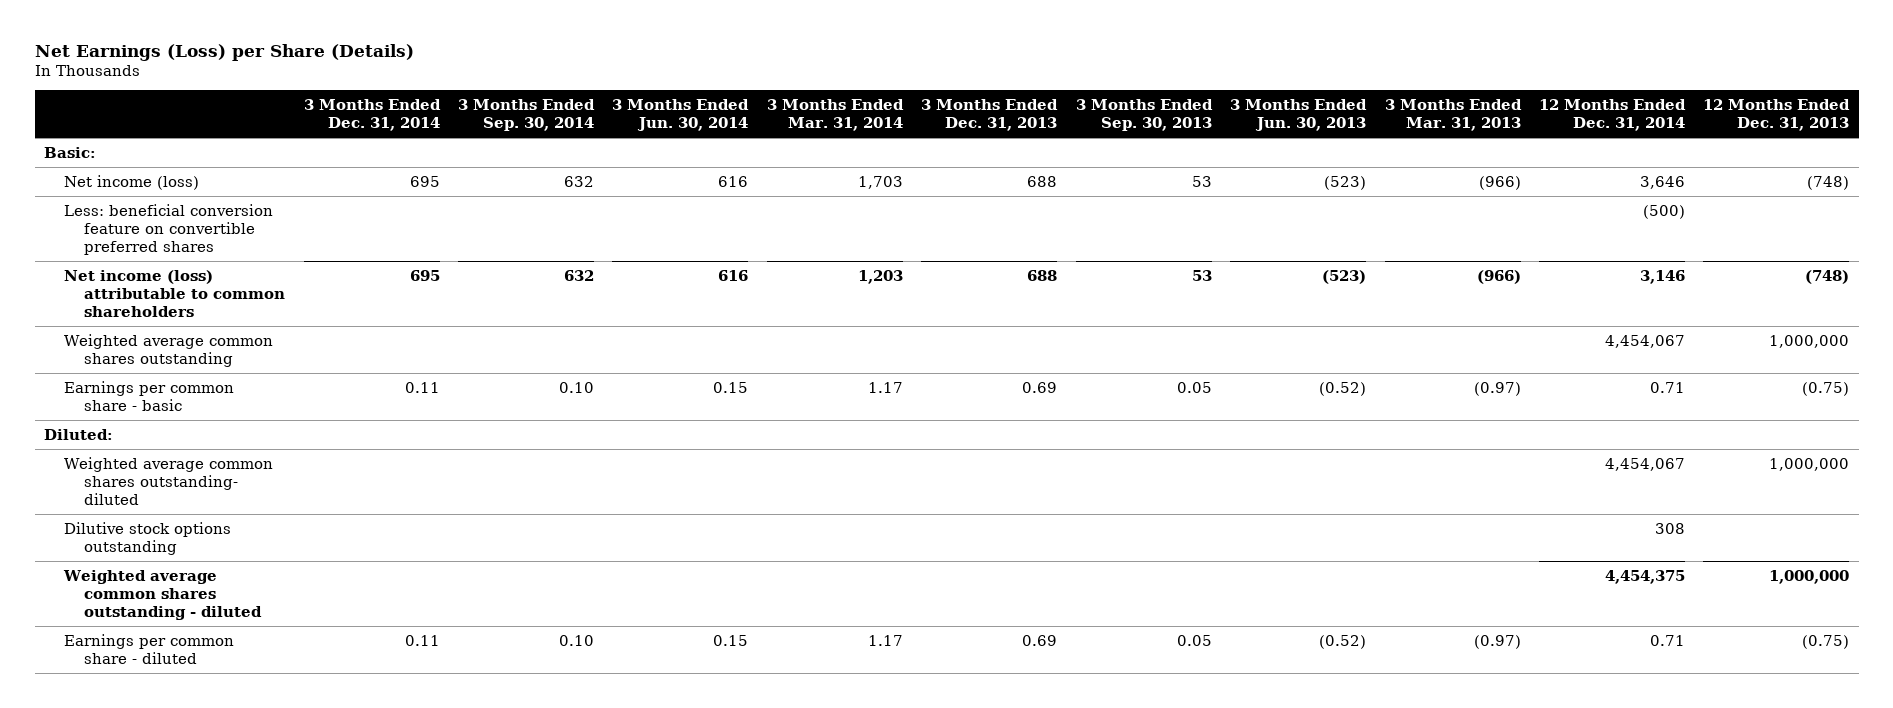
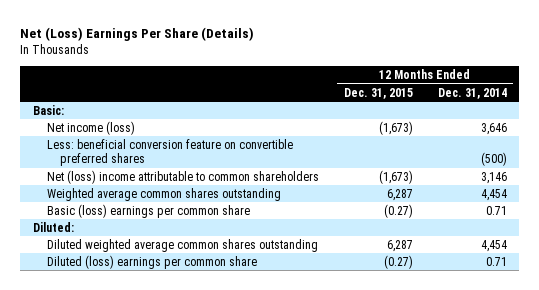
- Net Earnings (Loss) per Share (Details)
+ Net (Loss) Earnings Per Share (Details)
- | 3 Months Ended Dec. 31, 2014 | 3 Months Ended Sep. 30, 2014 | 3 Months Ended Jun. 30, 2014 | 3 Months Ended Mar. 31, 2014 | 3 Months Ended Dec. 31, 2013 | 3 Months Ended Sep. 30, 2013 | 3 Months Ended Jun. 30, 2013 | 3 Months Ended Mar. 31, 2013 | 12 Months Ended Dec. 31, 2014 | 12 Months Ended Dec. 31, 2013
+ | 12 Months Ended Dec. 31, 2015 | 12 Months Ended Dec. 31, 2014
- Net income (loss) attributable to common shareholders | 695 | 632 | 616 | 1,203 | 688 | 53 | (523) | (966) | 3,146 | (748)
- Weighted average common shares outstanding | | | | | | | | | 4,454,067 | 1,000,000
- Earnings per common share - basic | 0.11 | 0.10 | 0.15 | 1.17 | 0.69 | 0.05 | (0.52) | (0.97) | 0.71 | (0.75)
+ Net (loss) income attributable to common shareholders | (1,673) | 3,146
+ Weighted average common shares outstanding | 6,287 | 4,454
+ Basic (loss) earnings per common share | (0.27) | 0.71
- Weighted average common shares outstanding- diluted | | | | | | | | | 4,454,067 | 1,000,000
- Dilutive stock options outstanding | | | | | | | | | 308 |
- Weighted average common shares outstanding - diluted | | | | | | | | | 4,454,375 | 1,000,000
- Earnings per common share - diluted | 0.11 | 0.10 | 0.15 | 1.17 | 0.69 | 0.05 | (0.52) | (0.97) | 0.71 | (0.75)
+ Diluted weighted average common shares outstanding | 6,287 | 4,454
+ Diluted (loss) earnings per common share | (0.27) | 0.71

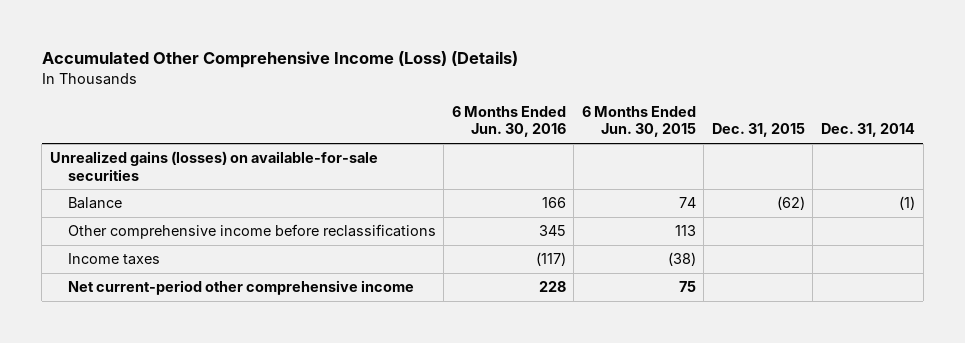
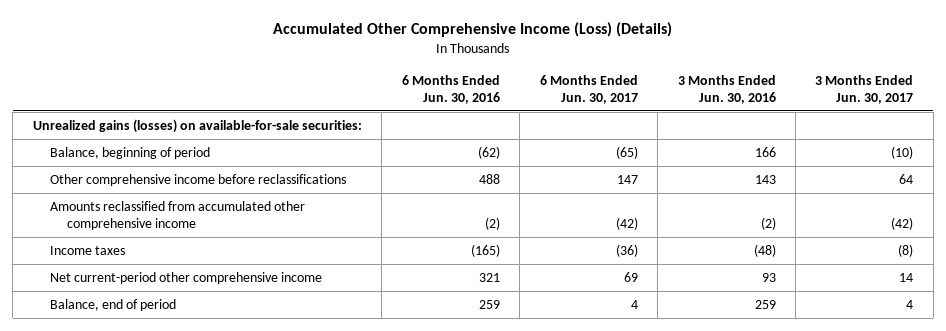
- | 6 Months Ended Jun. 30, 2016 | 6 Months Ended Jun. 30, 2015 | Dec. 31, 2015 | Dec. 31, 2014
+ | 6 Months Ended Jun. 30, 2016 | 6 Months Ended Jun. 30, 2017 | 3 Months Ended Jun. 30, 2016 | 3 Months Ended Jun. 30, 2017
- Unrealized gains (losses) on available-for-sale securities
- Balance | 166 | 74 | (62) | (1)
- Other comprehensive income before reclassifications | 345 | 113 | |
- Income taxes | (117) | (38) | |
- Net current-period other comprehensive income | 228 | 75 | |
+ Unrealized gains (losses) on available-for-sale securities:
+ Balance, beginning of period | (62) | (65) | 166 | (10)
+ Other comprehensive income before reclassifications | 488 | 147 | 143 | 64
+ Amounts reclassified from accumulated other comprehensive income | (2) | (42) | (2) | (42)
+ Income taxes | (165) | (36) | (48) | (8)
+ Net current-period other comprehensive income | 321 | 69 | 93 | 14
+ Balance, end of period | 259 | 4 | 259 | 4

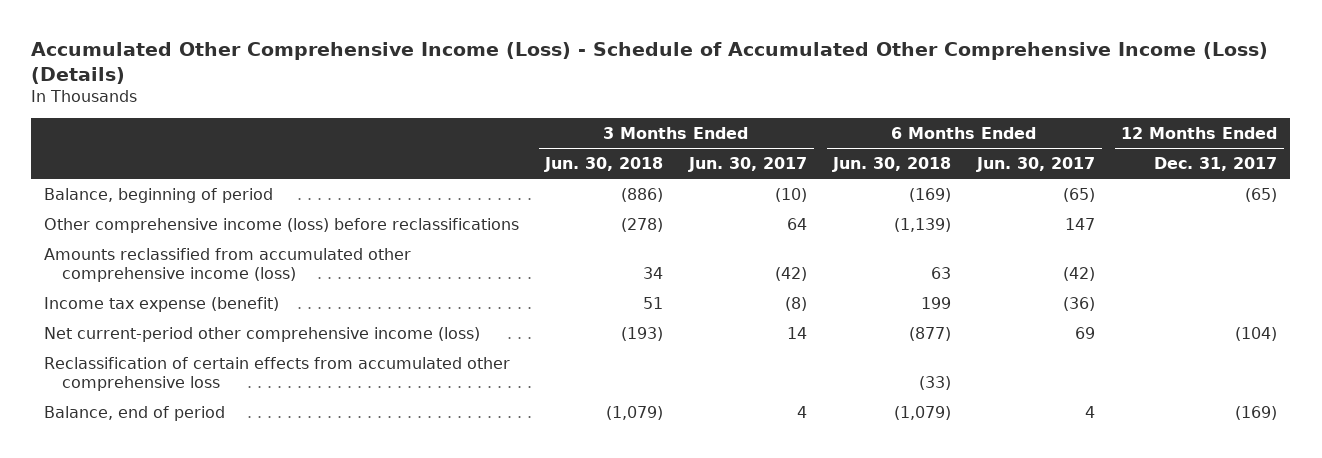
- Accumulated Other Comprehensive Income (Loss) (Details)
+ Accumulated Other Comprehensive Income (Loss) - Schedule of Accumulated Other Comprehensive Income (Loss) (Details)
- | 6 Months Ended Jun. 30, 2016 | 6 Months Ended Jun. 30, 2017 | 3 Months Ended Jun. 30, 2016 | 3 Months Ended Jun. 30, 2017
+ | 3 Months Ended Jun. 30, 2018 | 3 Months Ended Jun. 30, 2017 | 6 Months Ended Jun. 30, 2018 | 6 Months Ended Jun. 30, 2017 | 12 Months Ended Dec. 31, 2017
- Unrealized gains (losses) on available-for-sale securities:
- Other comprehensive income before reclassifications | 488 | 147 | 143 | 64
- Amounts reclassified from accumulated other comprehensive income | (2) | (42) | (2) | (42)
- Income taxes | (165) | (36) | (48) | (8)
- Net current-period other comprehensive income | 321 | 69 | 93 | 14
+ Other comprehensive income (loss) before reclassifications | (278) | 64 | (1,139) | 147 |
+ Amounts reclassified from accumulated other comprehensive income (loss) | 34 | (42) | 63 | (42) |
+ Income tax expense (benefit) | 51 | (8) | 199 | (36) |
+ Net current-period other comprehensive income (loss) | (193) | 14 | (877) | 69 | (104)
+ Reclassification of certain effects from accumulated other comprehensive loss | | | (33) | |

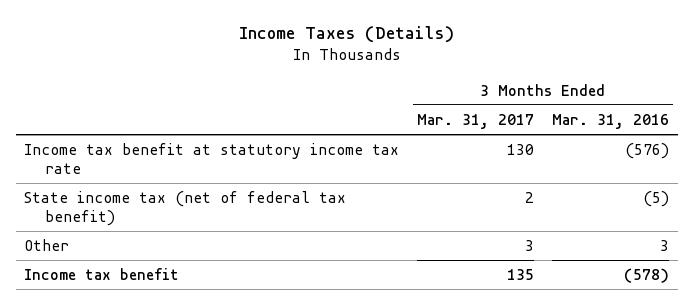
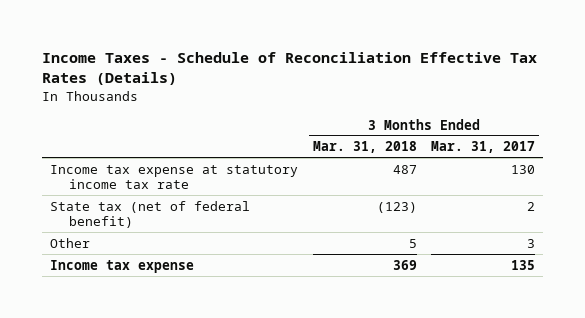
- Income Taxes (Details)
+ Income Taxes - Schedule of Reconciliation Effective Tax Rates (Details)
- | 3 Months Ended Mar. 31, 2017 | 3 Months Ended Mar. 31, 2016
+ | 3 Months Ended Mar. 31, 2018 | 3 Months Ended Mar. 31, 2017
- Income tax benefit at statutory income tax rate | 130 | (576)
- State income tax (net of federal tax benefit) | 2 | (5)
+ Income tax expense at statutory income tax rate | 487 | 130
+ State tax (net of federal benefit) | (123) | 2
- Income tax benefit | 135 | (578)
+ Income tax expense | 369 | 135

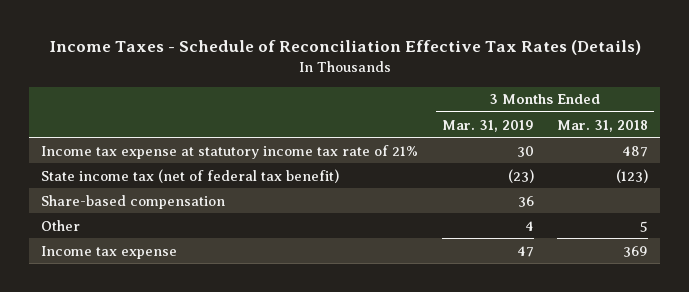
- | 3 Months Ended Mar. 31, 2018 | 3 Months Ended Mar. 31, 2017
+ | 3 Months Ended Mar. 31, 2019 | 3 Months Ended Mar. 31, 2018
- Income tax expense at statutory income tax rate | 487 | 130
- State tax (net of federal benefit) | (123) | 2
+ Income tax expense at statutory income tax rate of 21% | 30 | 487
+ State income tax (net of federal tax benefit) | (23) | (123)
+ Share-based compensation | 36 |

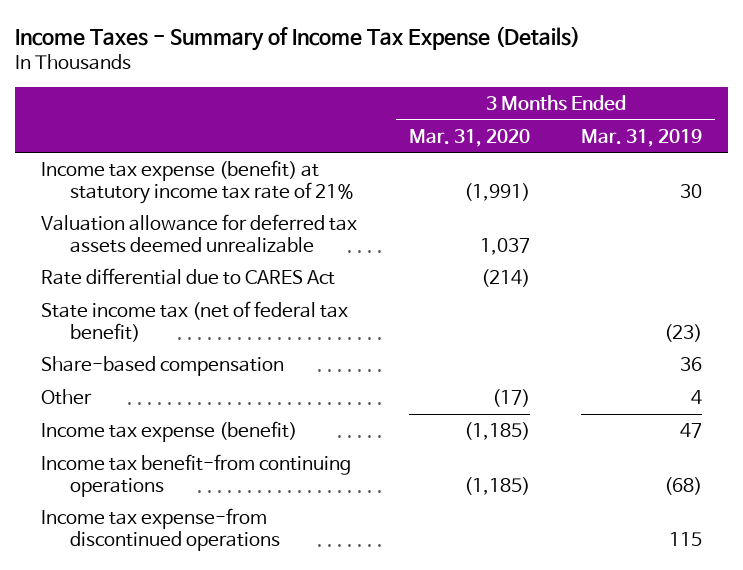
- Income Taxes - Schedule of Reconciliation Effective Tax Rates (Details)
+ Income Taxes - Summary of Income Tax Expense (Details)
- | 3 Months Ended Mar. 31, 2019 | 3 Months Ended Mar. 31, 2018
+ | 3 Months Ended Mar. 31, 2020 | 3 Months Ended Mar. 31, 2019
- Income tax expense at statutory income tax rate of 21% | 30 | 487
+ Income tax expense (benefit) at statutory income tax rate of 21% | (1,991) | 30
+ Valuation allowance for deferred tax assets deemed unrealizable | 1,037 |
+ Rate differential due to CARES Act | (214) |
- Income tax expense | 47 | 369
+ Income tax expense (benefit) | (1,185) | 47
+ Income tax benefit-from continuing operations | (1,185) | (68)
+ Income tax expense-from discontinued operations | | 115

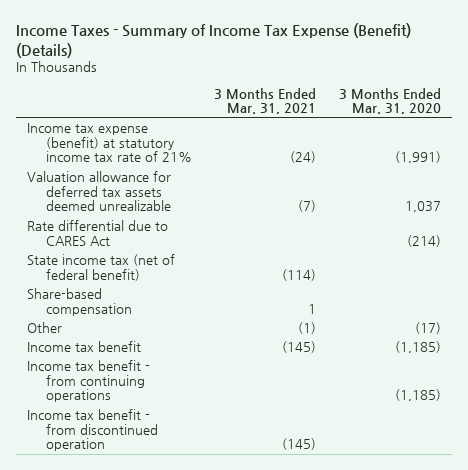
- Income Taxes - Summary of Income Tax Expense (Details)
+ Income Taxes - Summary of Income Tax Expense (Benefit) (Details)
- | 3 Months Ended Mar. 31, 2020 | 3 Months Ended Mar. 31, 2019
+ | 3 Months Ended Mar. 31, 2021 | 3 Months Ended Mar. 31, 2020
- State income tax (net of federal tax benefit) | | (23)
+ State income tax (net of federal benefit) | (114) |
- Income tax expense (benefit) | (1,185) | 47
- Income tax benefit-from continuing operations | (1,185) | (68)
- Income tax expense-from discontinued operations | | 115
+ Income tax benefit | (145) | (1,185)
+ Income tax benefit - from continuing operations | | (1,185)
+ Income tax benefit - from discontinued operation | (145) |

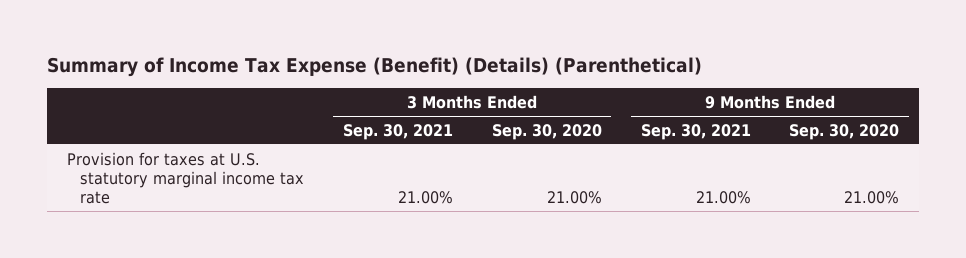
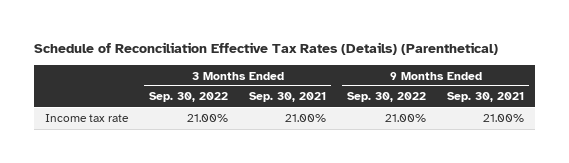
- Summary of Income Tax Expense (Benefit) (Details) (Parenthetical)
+ Schedule of Reconciliation Effective Tax Rates (Details) (Parenthetical)
- | 3 Months Ended Sep. 30, 2021 | 3 Months Ended Sep. 30, 2020 | 9 Months Ended Sep. 30, 2021 | 9 Months Ended Sep. 30, 2020
+ | 3 Months Ended Sep. 30, 2022 | 3 Months Ended Sep. 30, 2021 | 9 Months Ended Sep. 30, 2022 | 9 Months Ended Sep. 30, 2021
- Provision for taxes at U.S. statutory marginal income tax rate | 21.00% | 21.00% | 21.00% | 21.00%
+ Income tax rate | 21.00% | 21.00% | 21.00% | 21.00%

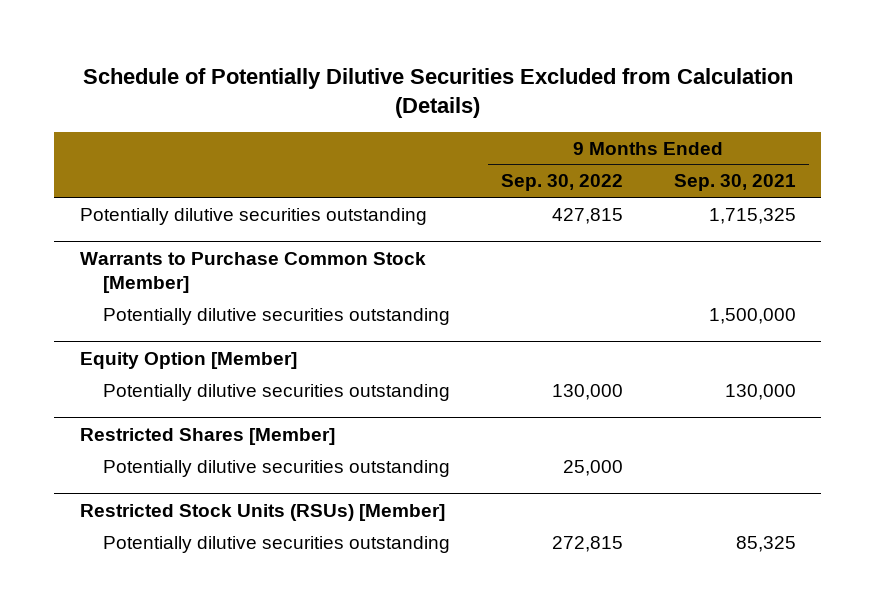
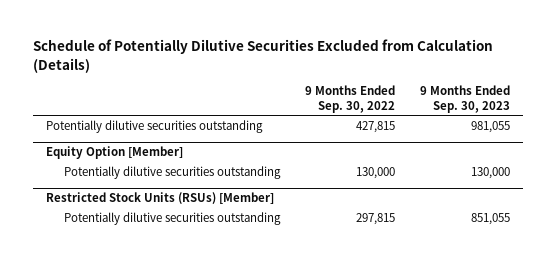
- | 9 Months Ended Sep. 30, 2022 | 9 Months Ended Sep. 30, 2021
+ | 9 Months Ended Sep. 30, 2022 | 9 Months Ended Sep. 30, 2023
- Warrants to Purchase Common Stock [Member]
- Potentially dilutive securities outstanding | | 1,500,000
- Restricted Shares [Member]
- Potentially dilutive securities outstanding | 25,000 |
@ Restricted Stock Units (RSUs) [Member]
- Potentially dilutive securities outstanding | 272,815 | 85,325
+ Potentially dilutive securities outstanding | 297,815 | 851,055

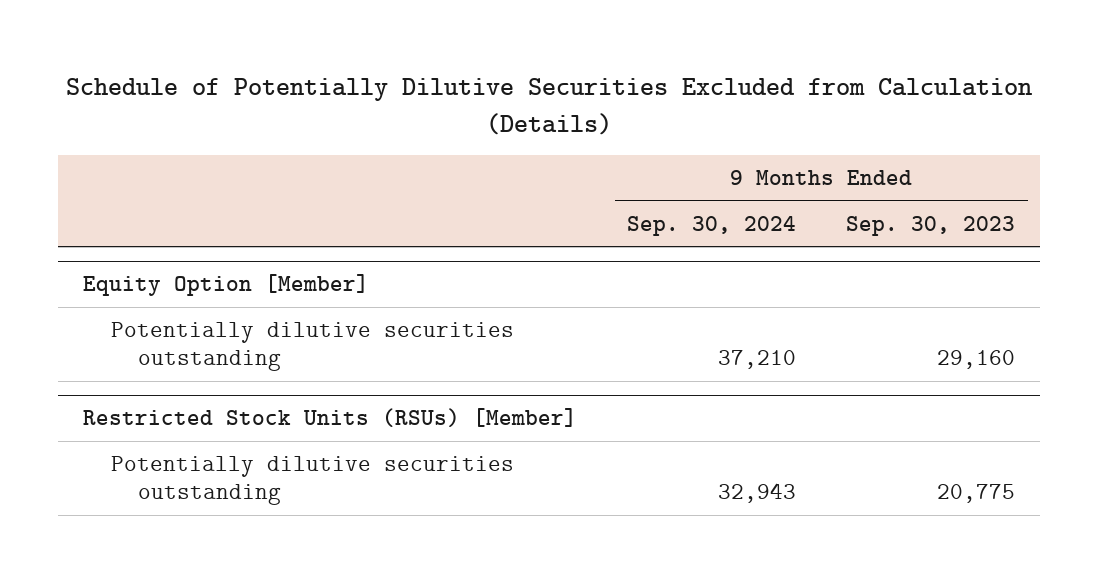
- | 9 Months Ended Sep. 30, 2022 | 9 Months Ended Sep. 30, 2023
+ | 9 Months Ended Sep. 30, 2024 | 9 Months Ended Sep. 30, 2023
- Potentially dilutive securities outstanding | 427,815 | 981,055
@ Equity Option [Member]
- Potentially dilutive securities outstanding | 130,000 | 130,000
+ Potentially dilutive securities outstanding | 37,210 | 29,160
@ Restricted Stock Units (RSUs) [Member]
- Potentially dilutive securities outstanding | 297,815 | 851,055
+ Potentially dilutive securities outstanding | 32,943 | 20,775

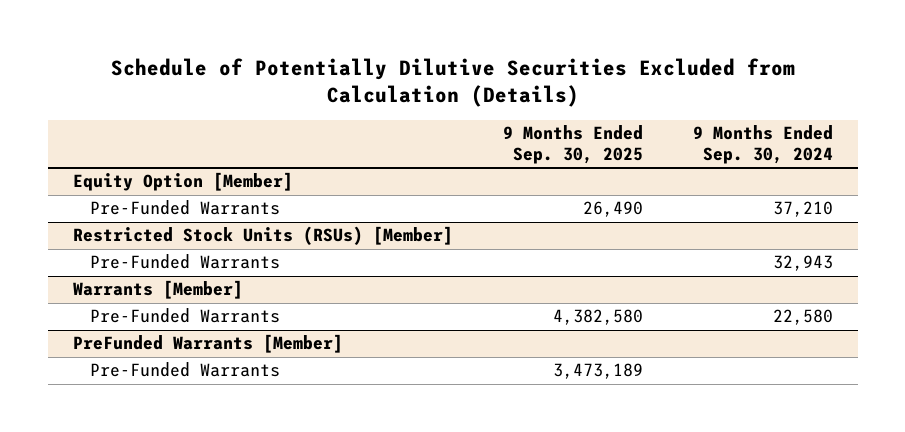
- | 9 Months Ended Sep. 30, 2024 | 9 Months Ended Sep. 30, 2023
+ | 9 Months Ended Sep. 30, 2025 | 9 Months Ended Sep. 30, 2024
@ Equity Option [Member]
- Potentially dilutive securities outstanding | 37,210 | 29,160
+ Pre-Funded Warrants | 26,490 | 37,210
@ Restricted Stock Units (RSUs) [Member]
- Potentially dilutive securities outstanding | 32,943 | 20,775
+ Pre-Funded Warrants | | 32,943
+ Warrants [Member]
+ Pre-Funded Warrants | 4,382,580 | 22,580
+ PreFunded Warrants [Member]
+ Pre-Funded Warrants | 3,473,189 |

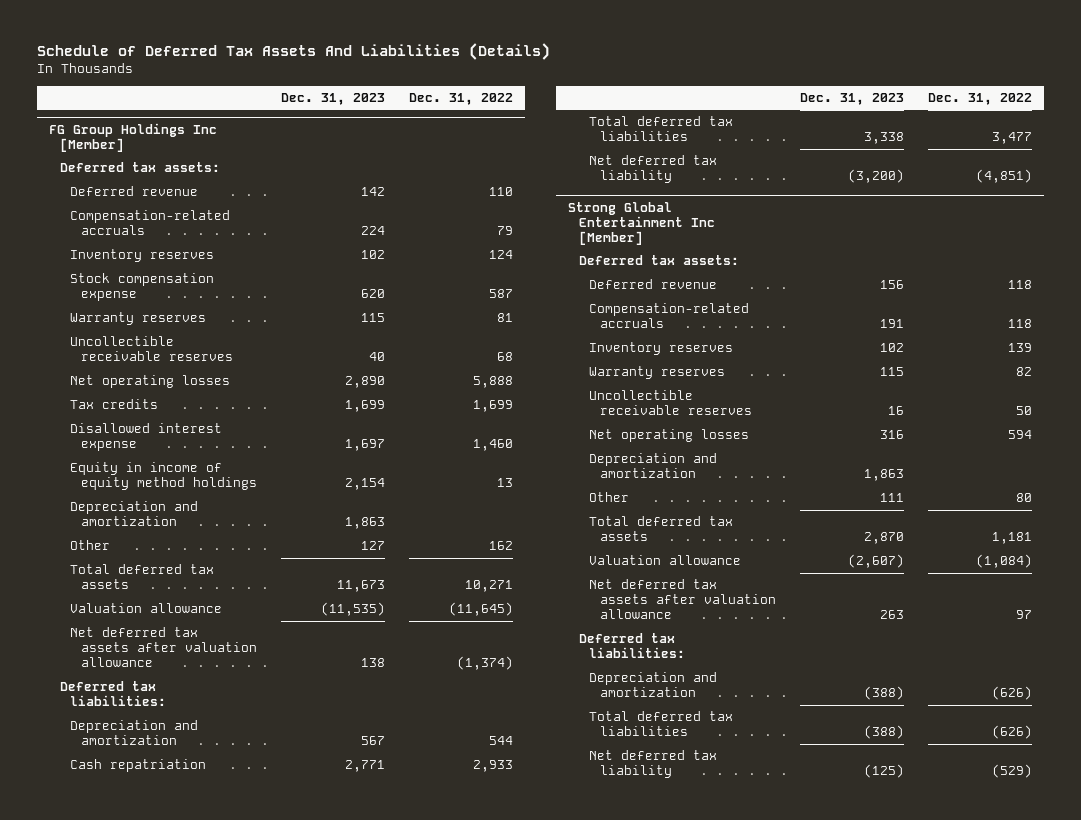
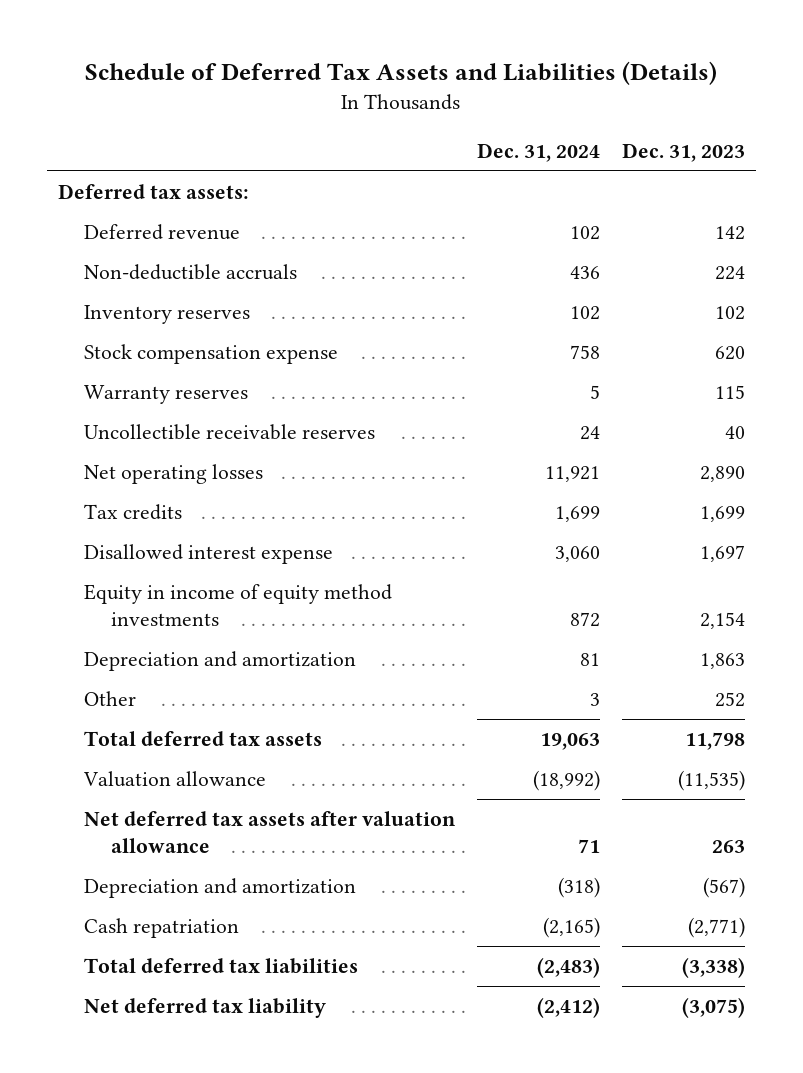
- Schedule of Deferred Tax Assets And Liabilities (Details)
+ Schedule of Deferred Tax Assets and Liabilities (Details)
- | Dec. 31, 2023 | Dec. 31, 2022
+ | Dec. 31, 2024 | Dec. 31, 2023
- FG Group Holdings Inc [Member]
- Compensation-related accruals | 224 | 79
+ Non-deductible accruals | 436 | 224
- Equity in income of equity method holdings | 2,154 | 13
+ Equity in income of equity method investments | 872 | 2,154
- Other | 127 | 162
- Total deferred tax assets | 11,673 | 10,271
+ Other | 3 | 252
+ Total deferred tax assets | 19,063 | 11,798
- Net deferred tax assets after valuation allowance | 138 | (1,374)
- Deferred tax liabilities:
- Depreciation and amortization | 567 | 544
- Cash repatriation | 2,771 | 2,933
- Total deferred tax liabilities | 3,338 | 3,477
- Net deferred tax liability | (3,200) | (4,851)
- Strong Global Entertainment Inc [Member]
- Deferred tax assets:
- Deferred revenue | 156 | 118
- Compensation-related accruals | 191 | 118
- Inventory reserves | 102 | 139
- Warranty reserves | 115 | 82
- Uncollectible receivable reserves | 16 | 50
- Net operating losses | 316 | 594
- Depreciation and amortization | 1,863 |
- Other | 111 | 80
- Total deferred tax assets | 2,870 | 1,181
- Valuation allowance | (2,607) | (1,084)
- Deferred tax liabilities:
- Depreciation and amortization | (388) | (626)
- Total deferred tax liabilities | (388) | (626)
- Net deferred tax liability | (125) | (529)
+ Depreciation and amortization | (318) | (567)
+ Cash repatriation | (2,165) | (2,771)
+ Total deferred tax liabilities | (2,483) | (3,338)
+ Net deferred tax liability | (2,412) | (3,075)

